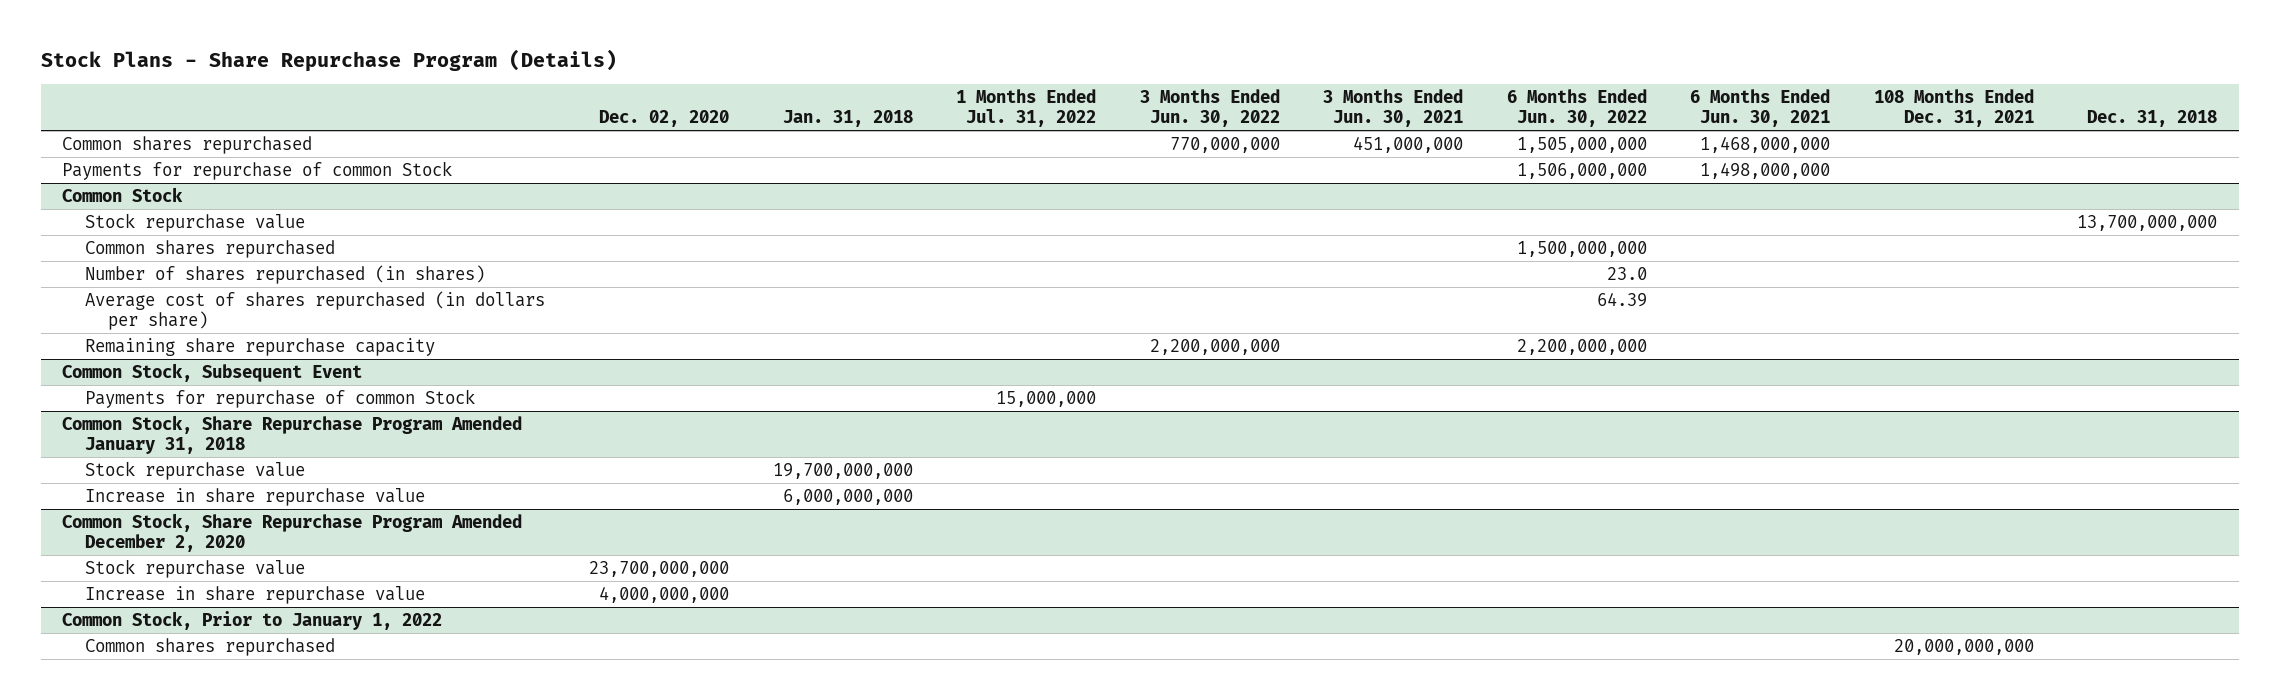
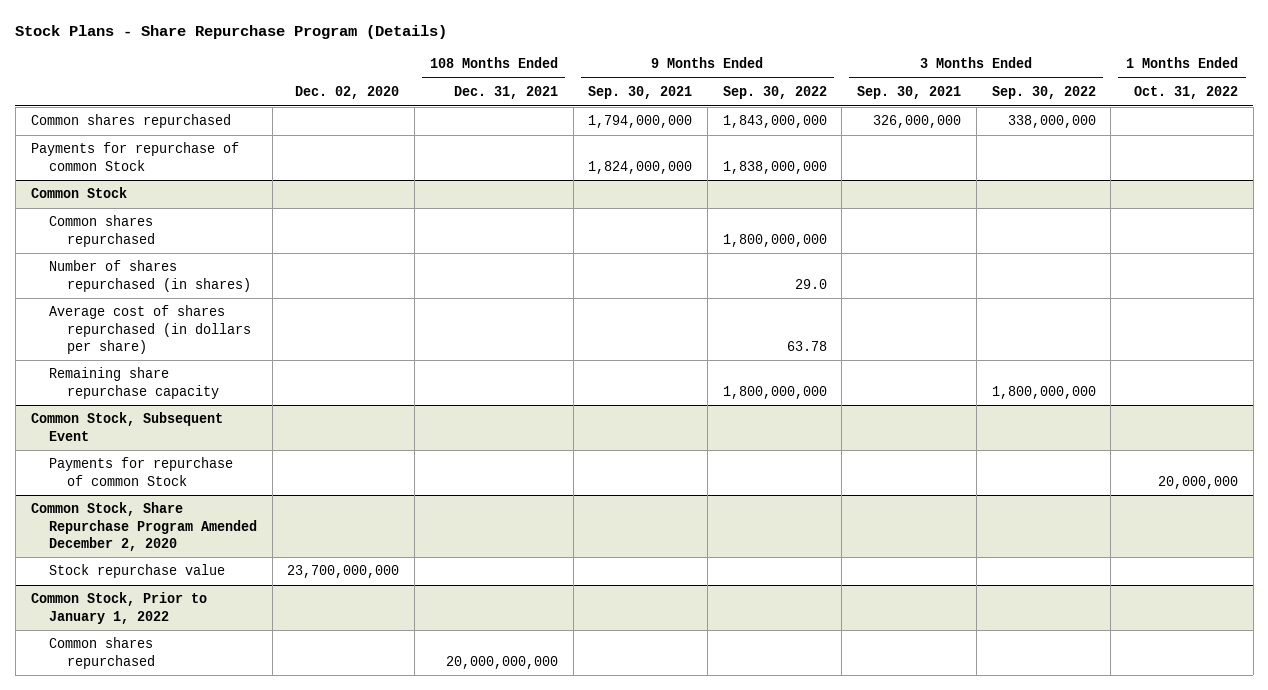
- | Dec. 02, 2020 | Jan. 31, 2018 | 1 Months Ended Jul. 31, 2022 | 3 Months Ended Jun. 30, 2022 | 3 Months Ended Jun. 30, 2021 | 6 Months Ended Jun. 30, 2022 | 6 Months Ended Jun. 30, 2021 | 108 Months Ended Dec. 31, 2021 | Dec. 31, 2018
+ | Dec. 02, 2020 | 108 Months Ended Dec. 31, 2021 | 9 Months Ended Sep. 30, 2021 | 9 Months Ended Sep. 30, 2022 | 3 Months Ended Sep. 30, 2021 | 3 Months Ended Sep. 30, 2022 | 1 Months Ended Oct. 31, 2022
@ Common Stock
- Stock repurchase value | | | | | | | | | 13,700,000,000
- Common Stock, Share Repurchase Program Amended January 31, 2018
- Stock repurchase value | | 19,700,000,000 | | | | | | |
- Increase in share repurchase value | | 6,000,000,000 | | | | | | |
@ Common Stock, Share Repurchase Program Amended December 2, 2020
- Increase in share repurchase value | 4,000,000,000 | | | | | | | |

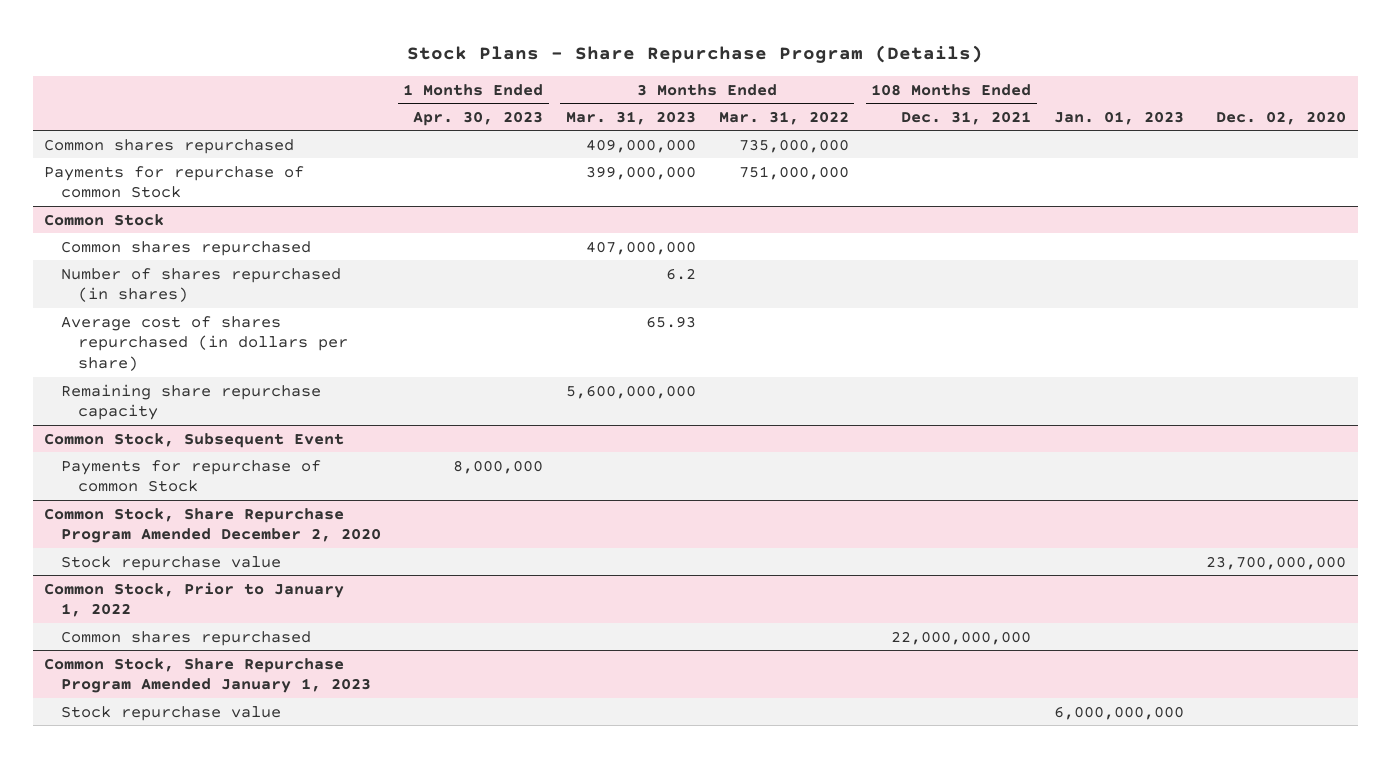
- | Dec. 02, 2020 | 108 Months Ended Dec. 31, 2021 | 9 Months Ended Sep. 30, 2021 | 9 Months Ended Sep. 30, 2022 | 3 Months Ended Sep. 30, 2021 | 3 Months Ended Sep. 30, 2022 | 1 Months Ended Oct. 31, 2022
+ | 1 Months Ended Apr. 30, 2023 | 3 Months Ended Mar. 31, 2023 | 3 Months Ended Mar. 31, 2022 | 108 Months Ended Dec. 31, 2021 | Jan. 01, 2023 | Dec. 02, 2020
@ Common Stock, Prior to January 1, 2022
- Common shares repurchased | | 20,000,000,000 | | | | |
+ Common shares repurchased | | | | 22,000,000,000 | |
+ Common Stock, Share Repurchase Program Amended January 1, 2023
+ Stock repurchase value | | | | | 6,000,000,000 |

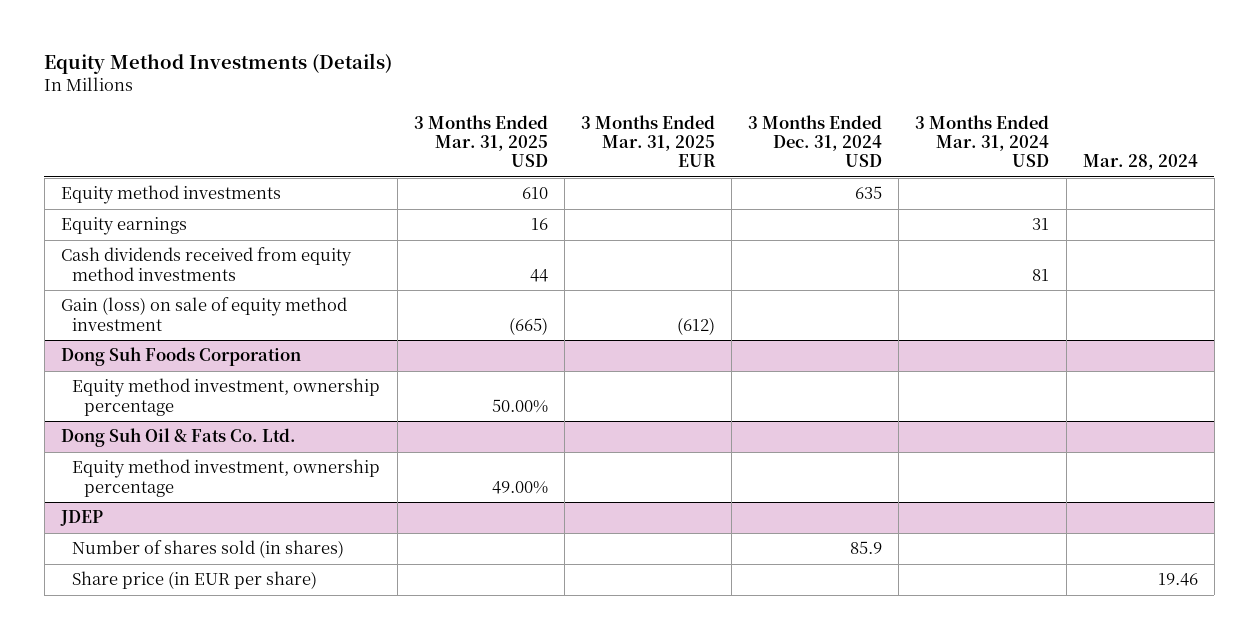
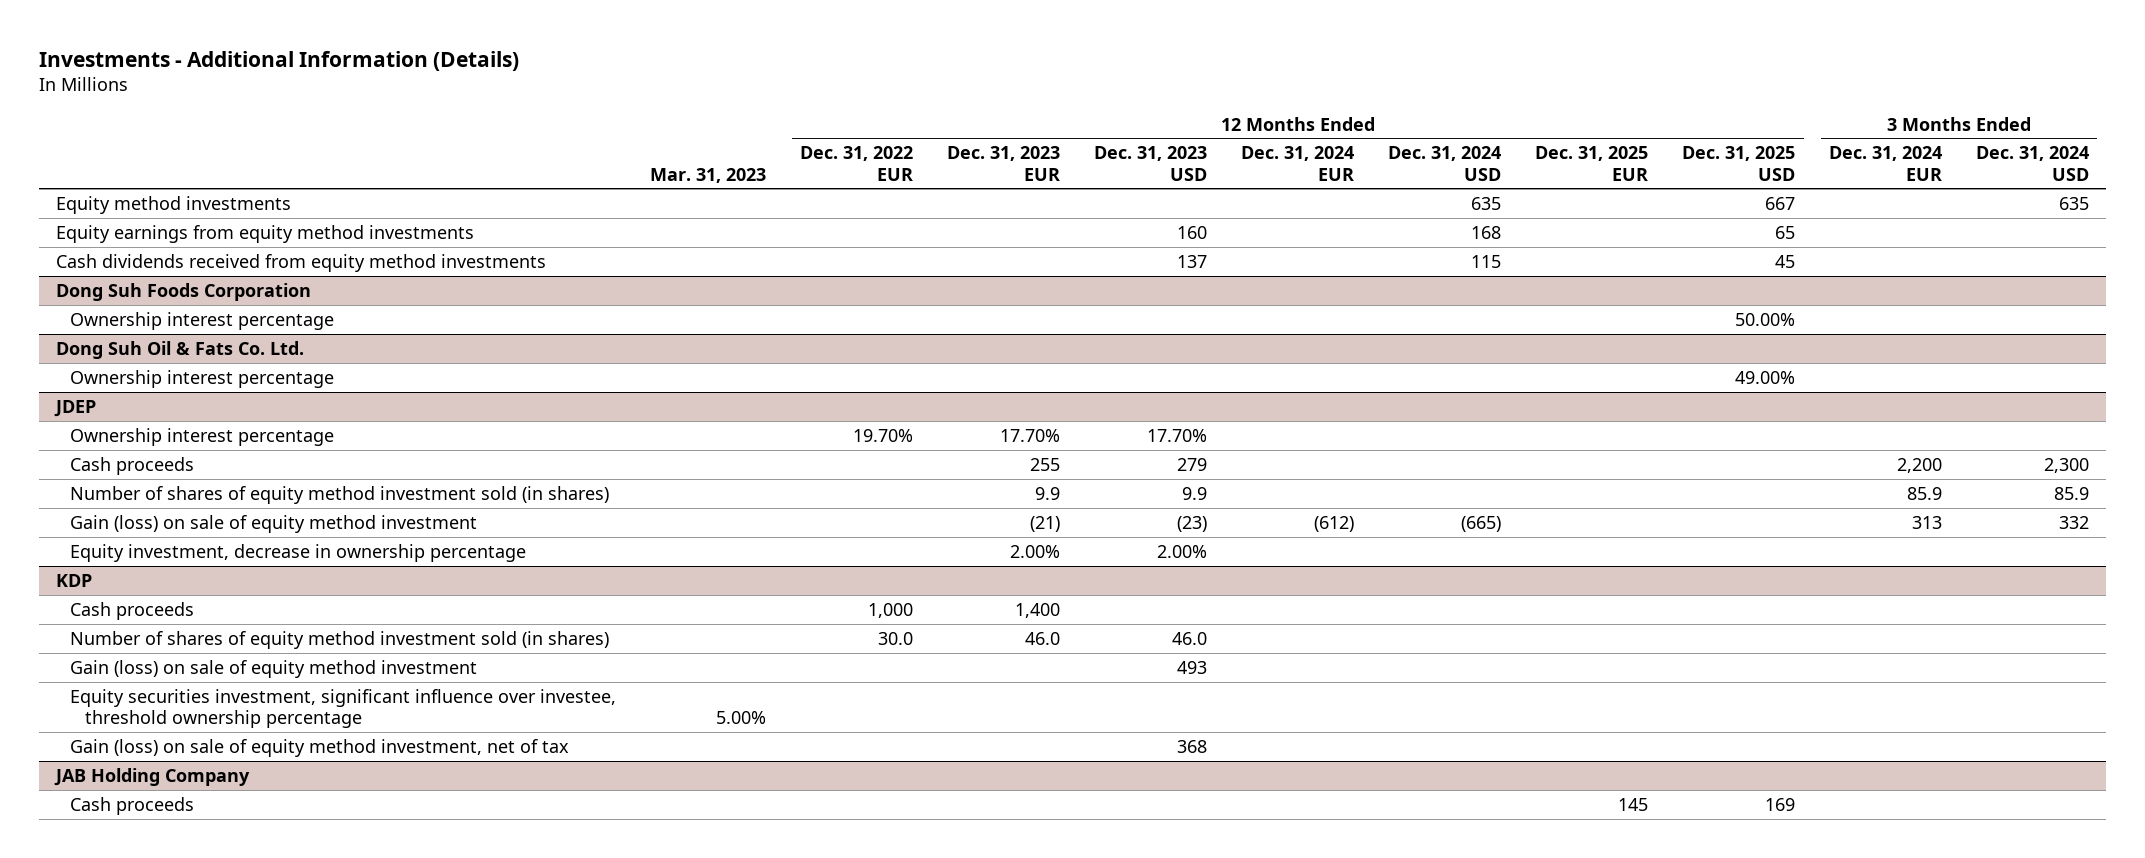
- Equity Method Investments (Details)
+ Investments - Additional Information (Details)
- | 3 Months Ended Mar. 31, 2025 USD | 3 Months Ended Mar. 31, 2025 EUR | 3 Months Ended Dec. 31, 2024 USD | 3 Months Ended Mar. 31, 2024 USD | Mar. 28, 2024
+ | Mar. 31, 2023 | 12 Months Ended Dec. 31, 2022 EUR | 12 Months Ended Dec. 31, 2023 EUR | 12 Months Ended Dec. 31, 2023 USD | 12 Months Ended Dec. 31, 2024 EUR | 12 Months Ended Dec. 31, 2024 USD | 12 Months Ended Dec. 31, 2025 EUR | 12 Months Ended Dec. 31, 2025 USD | 3 Months Ended Dec. 31, 2024 EUR | 3 Months Ended Dec. 31, 2024 USD
- Equity earnings | 16 | | | 31 |
+ Equity earnings from equity method investments | | | | 160 | | 168 | | 65 | |
- Gain (loss) on sale of equity method investment | (665) | (612) | | |
@ Dong Suh Foods Corporation
- Equity method investment, ownership percentage | 50.00% | | | |
+ Ownership interest percentage | | | | | | | | 50.00% | |
@ Dong Suh Oil & Fats Co. Ltd.
- Equity method investment, ownership percentage | 49.00% | | | |
+ Ownership interest percentage | | | | | | | | 49.00% | |
@ JDEP
- Number of shares sold (in shares) | | | 85.9 | |
- Share price (in EUR per share) | | | | | 19.46
+ Ownership interest percentage | | 19.70% | 17.70% | 17.70% | | | | | |
+ Cash proceeds | | | 255 | 279 | | | | | 2,200 | 2,300
+ Number of shares of equity method investment sold (in shares) | | | 9.9 | 9.9 | | | | | 85.9 | 85.9
+ Gain (loss) on sale of equity method investment | | | (21) | (23) | (612) | (665) | | | 313 | 332
+ Equity investment, decrease in ownership percentage | | | 2.00% | 2.00% | | | | | |
+ KDP
+ Cash proceeds | | 1,000 | 1,400 | | | | | | |
+ Number of shares of equity method investment sold (in shares) | | 30.0 | 46.0 | 46.0 | | | | | |
+ Gain (loss) on sale of equity method investment | | | | 493 | | | | | |
+ Equity securities investment, significant influence over investee, threshold ownership percentage | 5.00% | | | | | | | | |
+ Gain (loss) on sale of equity method investment, net of tax | | | | 368 | | | | | |
+ JAB Holding Company
+ Cash proceeds | | | | | | | 145 | 169 | |

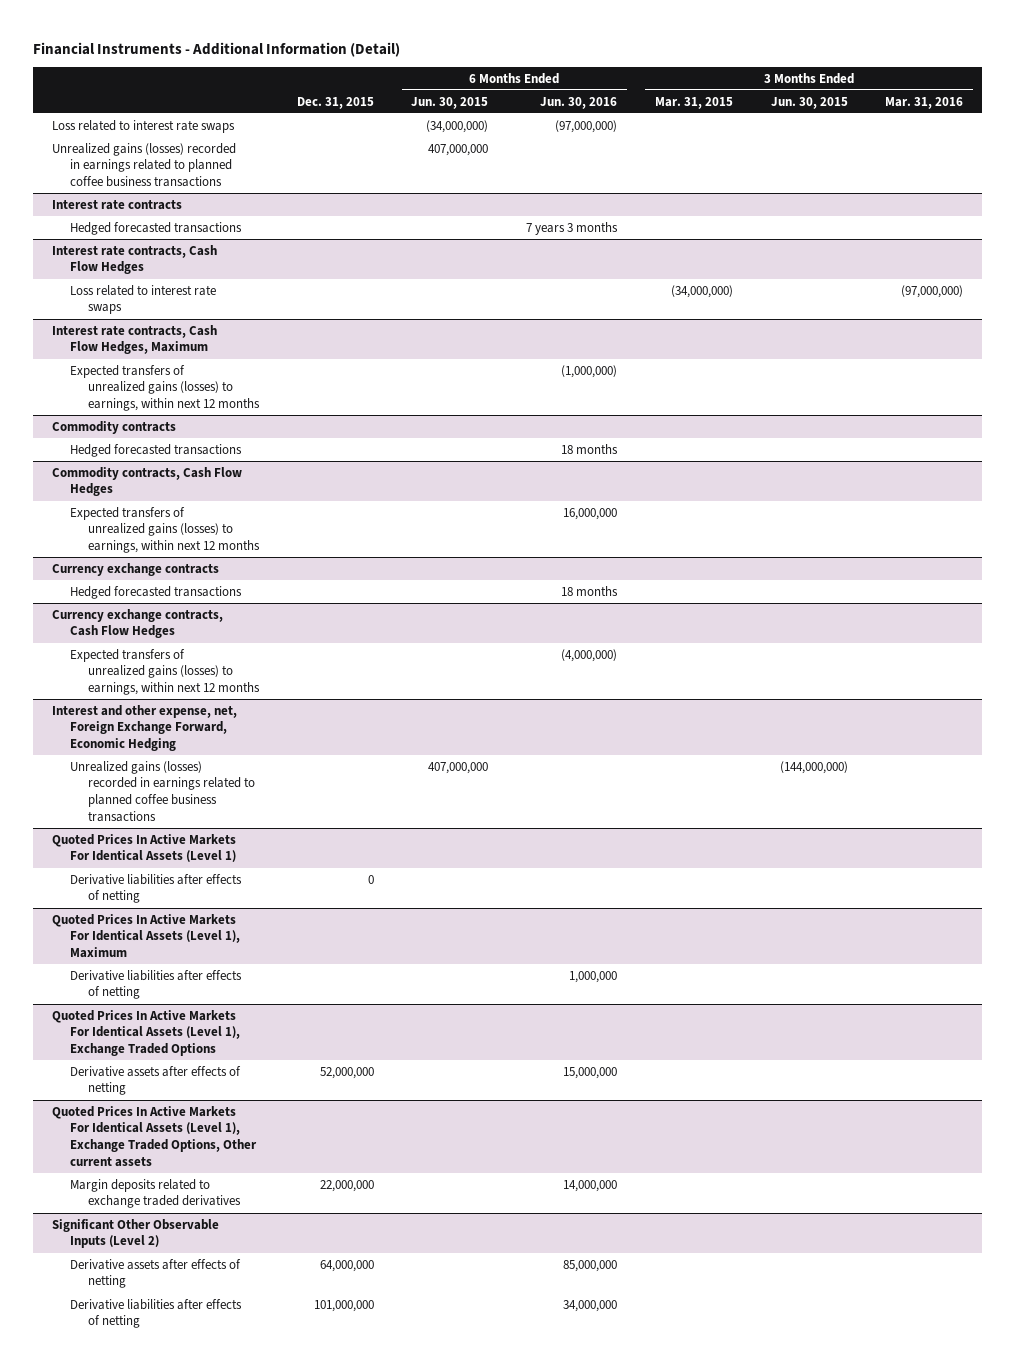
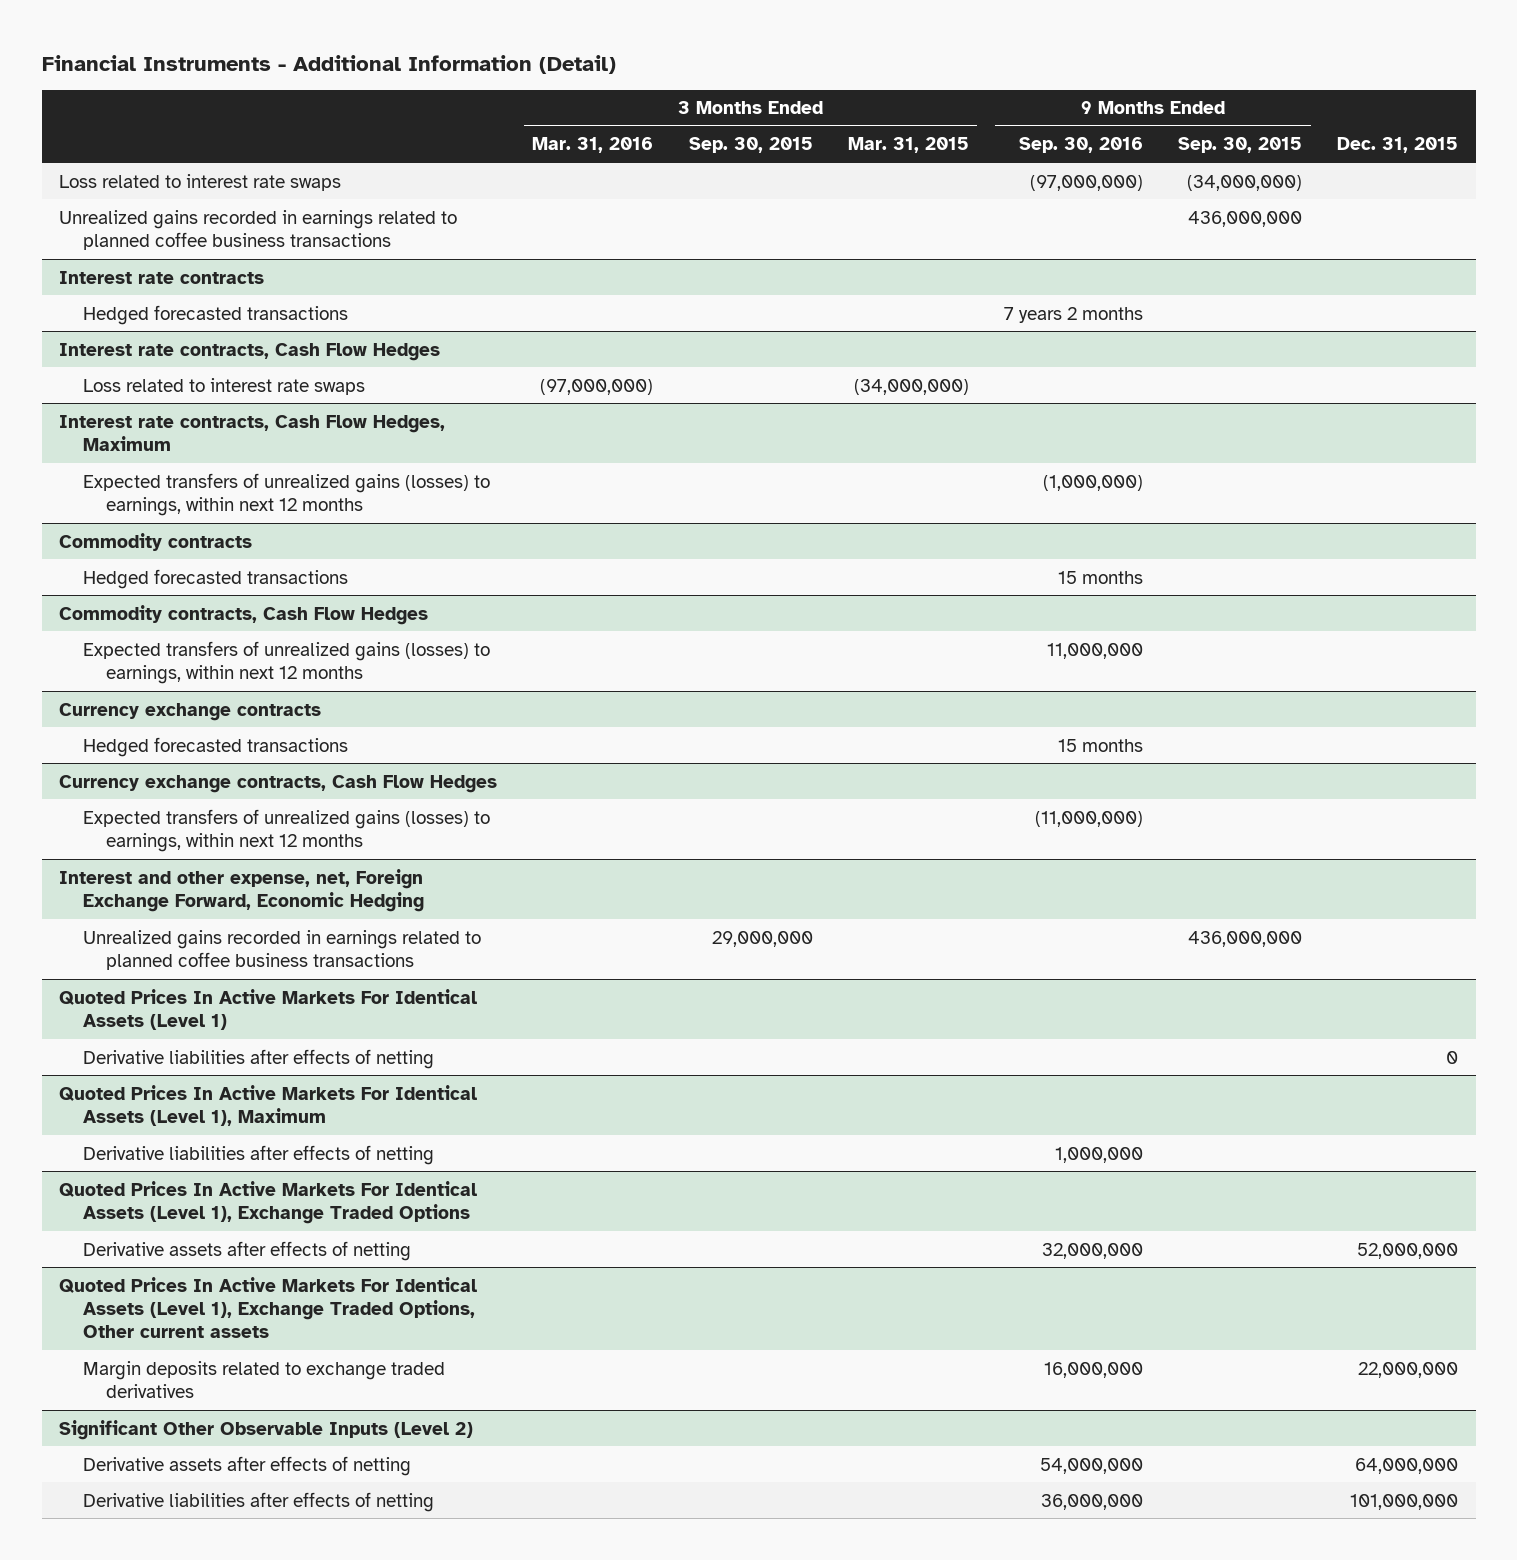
- | Dec. 31, 2015 | 6 Months Ended Jun. 30, 2015 | 6 Months Ended Jun. 30, 2016 | 3 Months Ended Mar. 31, 2015 | 3 Months Ended Jun. 30, 2015 | 3 Months Ended Mar. 31, 2016
+ | 3 Months Ended Mar. 31, 2016 | 3 Months Ended Sep. 30, 2015 | 3 Months Ended Mar. 31, 2015 | 9 Months Ended Sep. 30, 2016 | 9 Months Ended Sep. 30, 2015 | Dec. 31, 2015
- Unrealized gains (losses) recorded in earnings related to planned coffee business transactions | | 407,000,000 | | | |
+ Unrealized gains recorded in earnings related to planned coffee business transactions | | | | | 436,000,000 |
@ Interest and other expense, net, Foreign Exchange Forward, Economic Hedging
- Unrealized gains (losses) recorded in earnings related to planned coffee business transactions | | 407,000,000 | | | (144,000,000) |
+ Unrealized gains recorded in earnings related to planned coffee business transactions | | 29,000,000 | | | 436,000,000 |

